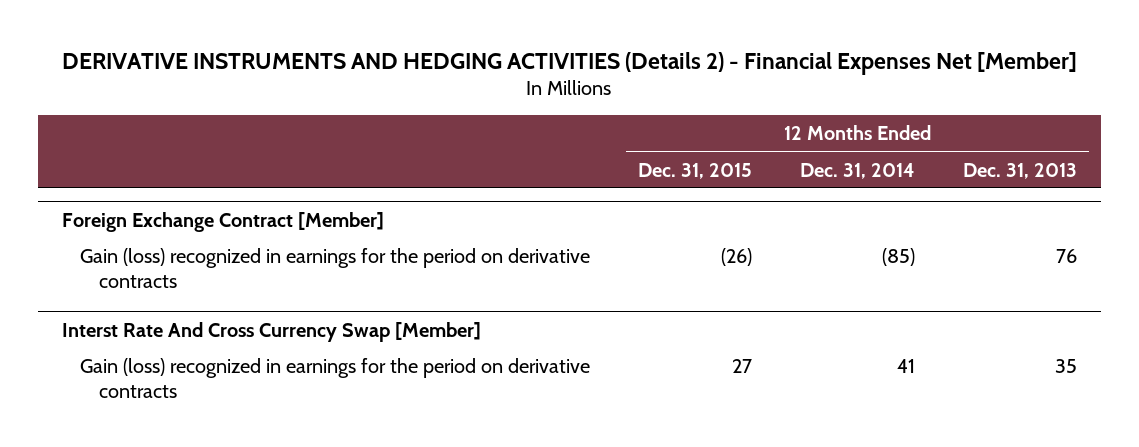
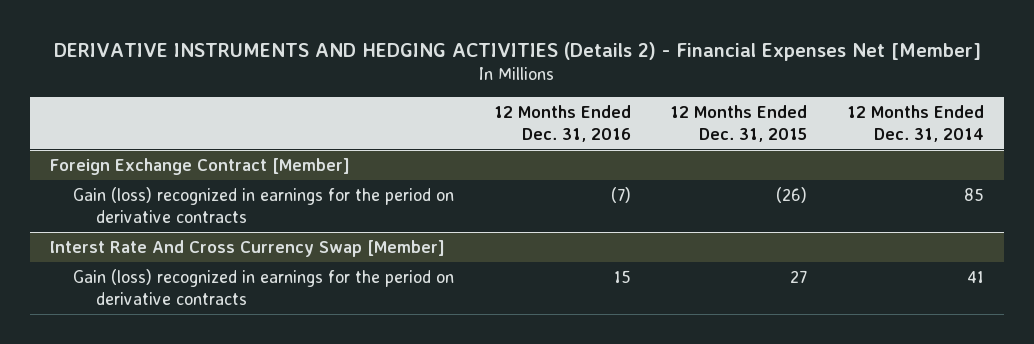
- | 12 Months Ended Dec. 31, 2015 | 12 Months Ended Dec. 31, 2014 | 12 Months Ended Dec. 31, 2013
+ | 12 Months Ended Dec. 31, 2016 | 12 Months Ended Dec. 31, 2015 | 12 Months Ended Dec. 31, 2014
@ Foreign Exchange Contract [Member]
- Gain (loss) recognized in earnings for the period on derivative contracts | (26) | (85) | 76
+ Gain (loss) recognized in earnings for the period on derivative contracts | (7) | (26) | 85

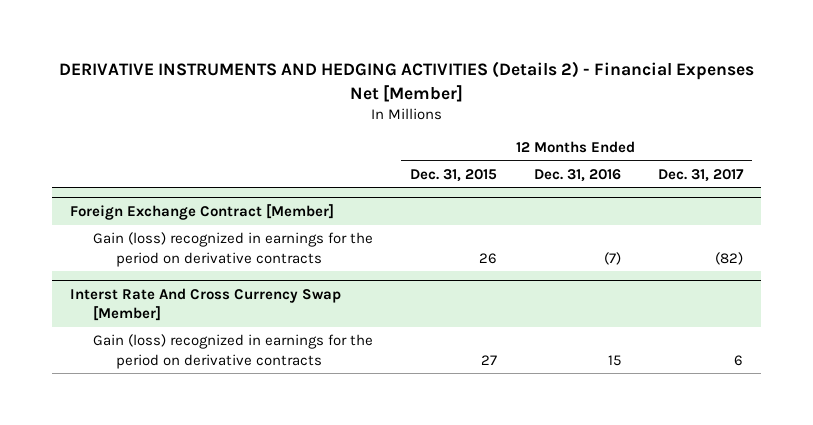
- | 12 Months Ended Dec. 31, 2016 | 12 Months Ended Dec. 31, 2015 | 12 Months Ended Dec. 31, 2014
+ | 12 Months Ended Dec. 31, 2015 | 12 Months Ended Dec. 31, 2016 | 12 Months Ended Dec. 31, 2017
@ Foreign Exchange Contract [Member]
- Gain (loss) recognized in earnings for the period on derivative contracts | (7) | (26) | 85
+ Gain (loss) recognized in earnings for the period on derivative contracts | 26 | (7) | (82)

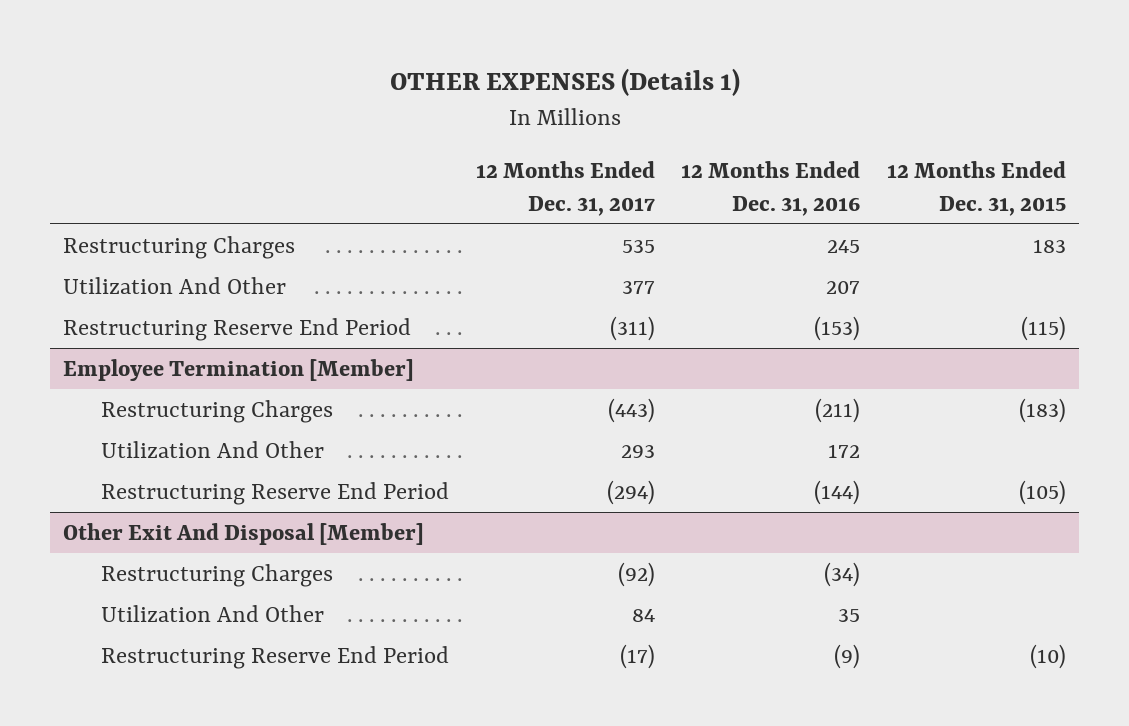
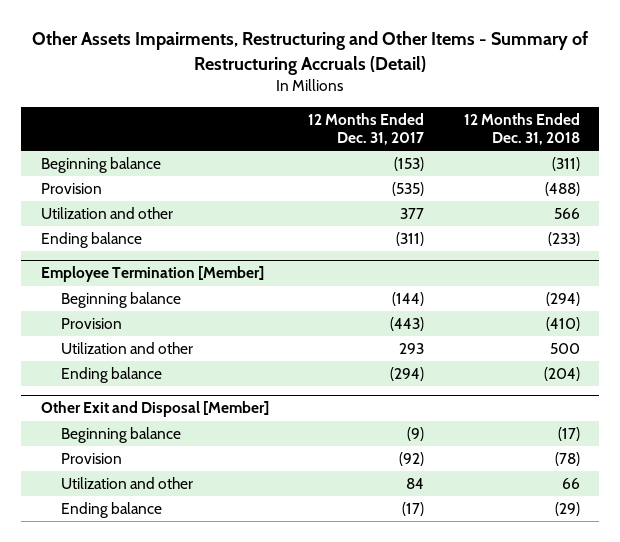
- OTHER EXPENSES (Details 1)
+ Other Assets Impairments, Restructuring and Other Items - Summary of Restructuring Accruals (Detail)
- | 12 Months Ended Dec. 31, 2017 | 12 Months Ended Dec. 31, 2016 | 12 Months Ended Dec. 31, 2015
+ | 12 Months Ended Dec. 31, 2017 | 12 Months Ended Dec. 31, 2018
- Restructuring Charges | 535 | 245 | 183
- Utilization And Other | 377 | 207 |
- Restructuring Reserve End Period | (311) | (153) | (115)
+ Beginning balance | (153) | (311)
+ Provision | (535) | (488)
+ Utilization and other | 377 | 566
+ Ending balance | (311) | (233)
@ Employee Termination [Member]
- Restructuring Charges | (443) | (211) | (183)
- Utilization And Other | 293 | 172 |
- Restructuring Reserve End Period | (294) | (144) | (105)
- Other Exit And Disposal [Member]
- Restructuring Charges | (92) | (34) |
- Utilization And Other | 84 | 35 |
- Restructuring Reserve End Period | (17) | (9) | (10)
@ Employee Termination [Member]
+ Beginning balance | (144) | (294)
+ Provision | (443) | (410)
+ Utilization and other | 293 | 500
+ Ending balance | (294) | (204)
+ Other Exit and Disposal [Member]
+ Beginning balance | (9) | (17)
+ Provision | (92) | (78)
+ Utilization and other | 84 | 66
+ Ending balance | (17) | (29)

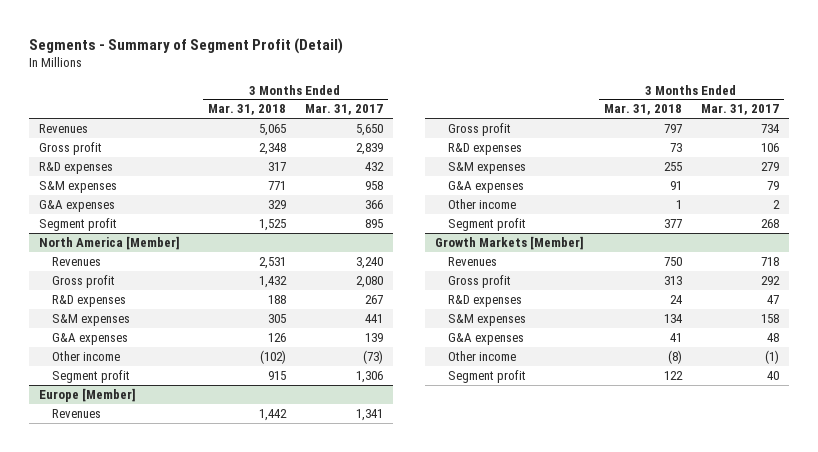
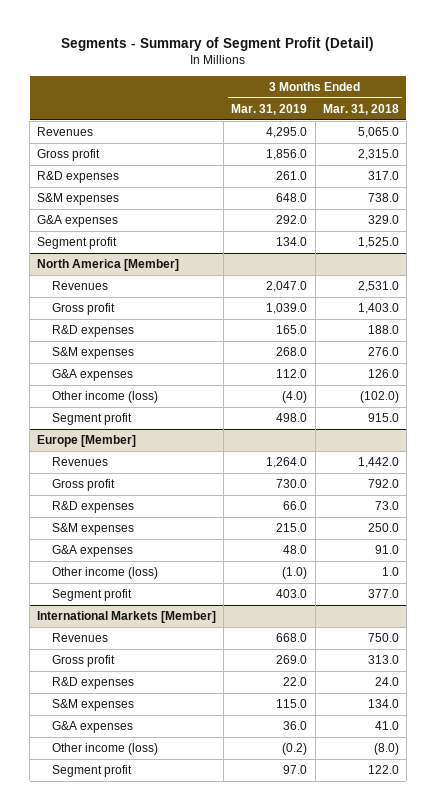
- | 3 Months Ended Mar. 31, 2018 | 3 Months Ended Mar. 31, 2017
+ | 3 Months Ended Mar. 31, 2019 | 3 Months Ended Mar. 31, 2018
- Revenues | 5,065 | 5,650
- Gross profit | 2,348 | 2,839
- R&D expenses | 317 | 432
- S&M expenses | 771 | 958
- G&A expenses | 329 | 366
- Segment profit | 1,525 | 895
+ Revenues | 4,295.0 | 5,065.0
+ Gross profit | 1,856.0 | 2,315.0
+ R&D expenses | 261.0 | 317.0
+ S&M expenses | 648.0 | 738.0
+ G&A expenses | 292.0 | 329.0
+ Segment profit | 134.0 | 1,525.0
@ North America [Member]
- Revenues | 2,531 | 3,240
- Gross profit | 1,432 | 2,080
- R&D expenses | 188 | 267
- S&M expenses | 305 | 441
- G&A expenses | 126 | 139
- Other income | (102) | (73)
- Segment profit | 915 | 1,306
+ Revenues | 2,047.0 | 2,531.0
+ Gross profit | 1,039.0 | 1,403.0
+ R&D expenses | 165.0 | 188.0
+ S&M expenses | 268.0 | 276.0
+ G&A expenses | 112.0 | 126.0
+ Other income (loss) | (4.0) | (102.0)
+ Segment profit | 498.0 | 915.0
@ Europe [Member]
- Revenues | 1,442 | 1,341
- Gross profit | 797 | 734
- R&D expenses | 73 | 106
- S&M expenses | 255 | 279
- G&A expenses | 91 | 79
- Other income | 1 | 2
- Segment profit | 377 | 268
- Growth Markets [Member]
- Revenues | 750 | 718
- Gross profit | 313 | 292
- R&D expenses | 24 | 47
- S&M expenses | 134 | 158
- G&A expenses | 41 | 48
- Other income | (8) | (1)
- Segment profit | 122 | 40
@ Europe [Member]
+ Revenues | 1,264.0 | 1,442.0
+ Gross profit | 730.0 | 792.0
+ R&D expenses | 66.0 | 73.0
+ S&M expenses | 215.0 | 250.0
+ G&A expenses | 48.0 | 91.0
+ Other income (loss) | (1.0) | 1.0
+ Segment profit | 403.0 | 377.0
+ International Markets [Member]
+ Revenues | 668.0 | 750.0
+ Gross profit | 269.0 | 313.0
+ R&D expenses | 22.0 | 24.0
+ S&M expenses | 115.0 | 134.0
+ G&A expenses | 36.0 | 41.0
+ Other income (loss) | (0.2) | (8.0)
+ Segment profit | 97.0 | 122.0

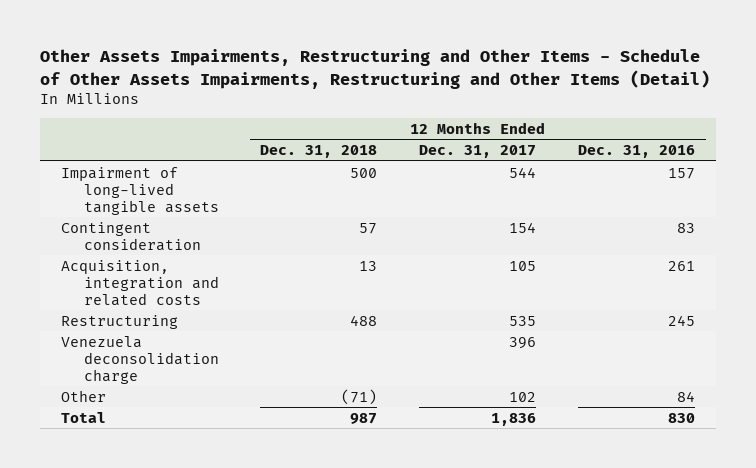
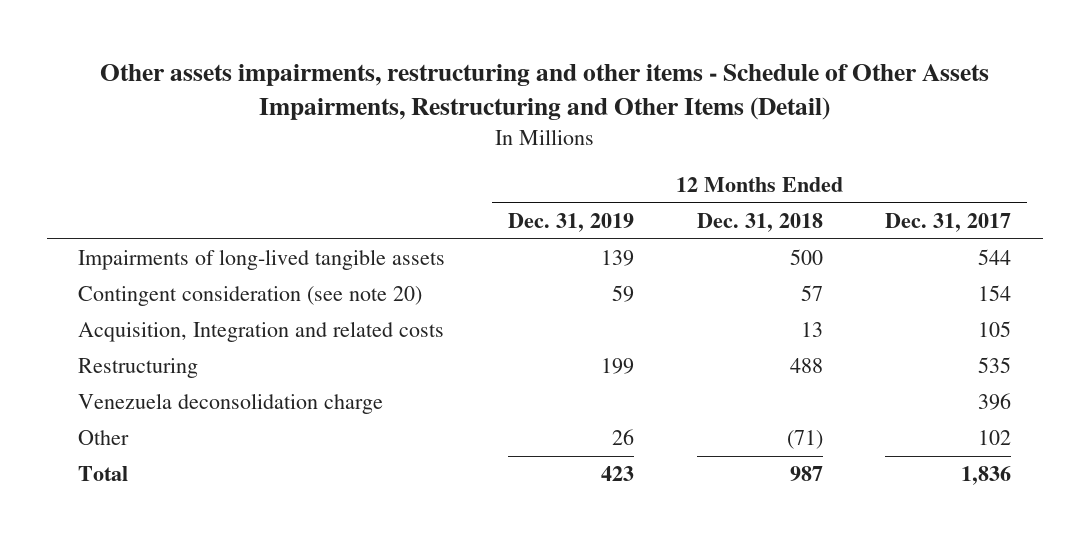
- Other Assets Impairments, Restructuring and Other Items - Schedule of Other Assets Impairments, Restructuring and Other Items (Detail)
+ Other assets impairments, restructuring and other items - Schedule of Other Assets Impairments, Restructuring and Other Items (Detail)
- | 12 Months Ended Dec. 31, 2018 | 12 Months Ended Dec. 31, 2017 | 12 Months Ended Dec. 31, 2016
+ | 12 Months Ended Dec. 31, 2019 | 12 Months Ended Dec. 31, 2018 | 12 Months Ended Dec. 31, 2017
- Impairment of long-lived tangible assets | 500 | 544 | 157
- Contingent consideration | 57 | 154 | 83
- Acquisition, integration and related costs | 13 | 105 | 261
+ Impairments of long-lived tangible assets | 139 | 500 | 544
+ Contingent consideration (see note 20) | 59 | 57 | 154
+ Acquisition, Integration and related costs | | 13 | 105

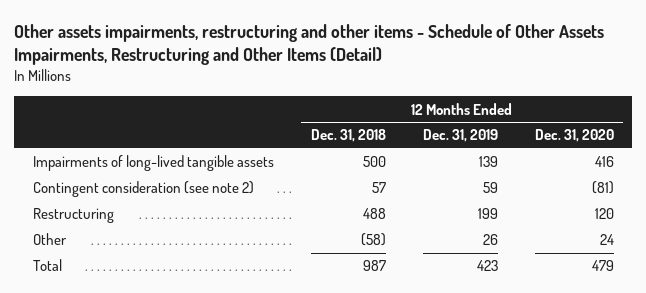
- | 12 Months Ended Dec. 31, 2019 | 12 Months Ended Dec. 31, 2018 | 12 Months Ended Dec. 31, 2017
+ | 12 Months Ended Dec. 31, 2018 | 12 Months Ended Dec. 31, 2019 | 12 Months Ended Dec. 31, 2020
- Contingent consideration (see note 20) | 59 | 57 | 154
- Acquisition, Integration and related costs | | 13 | 105
+ Contingent consideration (see note 2) | 57 | 59 | (81)
- Venezuela deconsolidation charge | | | 396
- Other | 26 | (71) | 102
+ Other | (58) | 26 | 24

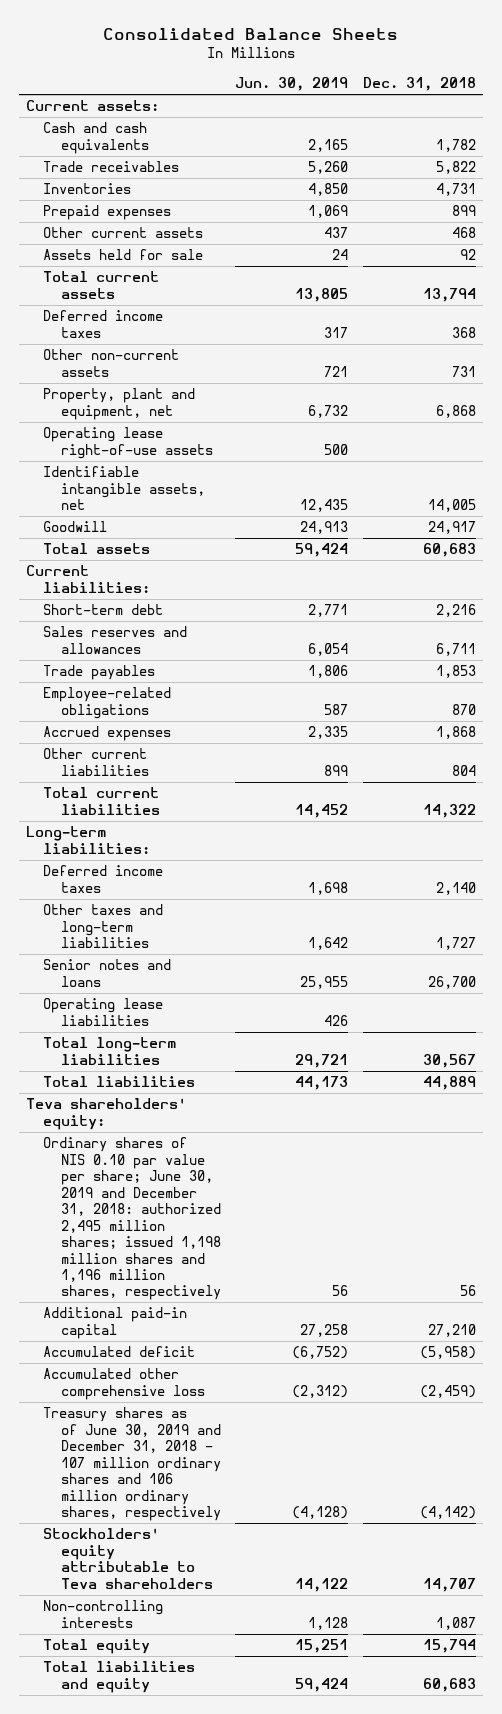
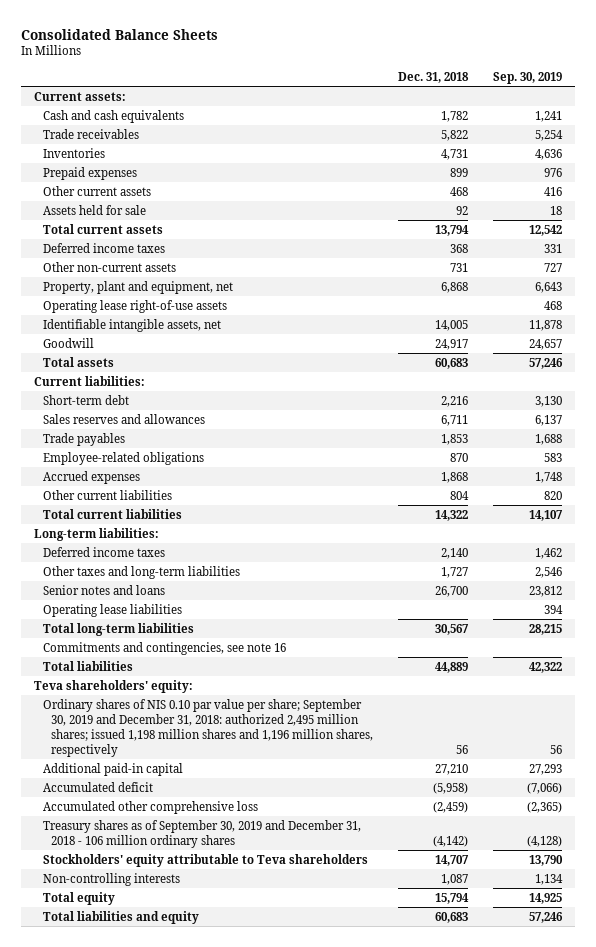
- | Jun. 30, 2019 | Dec. 31, 2018
+ | Dec. 31, 2018 | Sep. 30, 2019
+ Commitments and contingencies, see note 16
- Ordinary shares of NIS 0.10 par value per share; June 30, 2019 and December 31, 2018: authorized 2,495 million shares; issued 1,198 million shares and 1,196 million shares, respectively | 56 | 56
+ Ordinary shares of NIS 0.10 par value per share; September 30, 2019 and December 31, 2018: authorized 2,495 million shares; issued 1,198 million shares and 1,196 million shares, respectively | 56 | 56
- Treasury shares as of June 30, 2019 and December 31, 2018 - 107 million ordinary shares and 106 million ordinary shares, respectively | (4,128) | (4,142)
+ Treasury shares as of September 30, 2019 and December 31, 2018 - 106 million ordinary shares | (4,142) | (4,128)

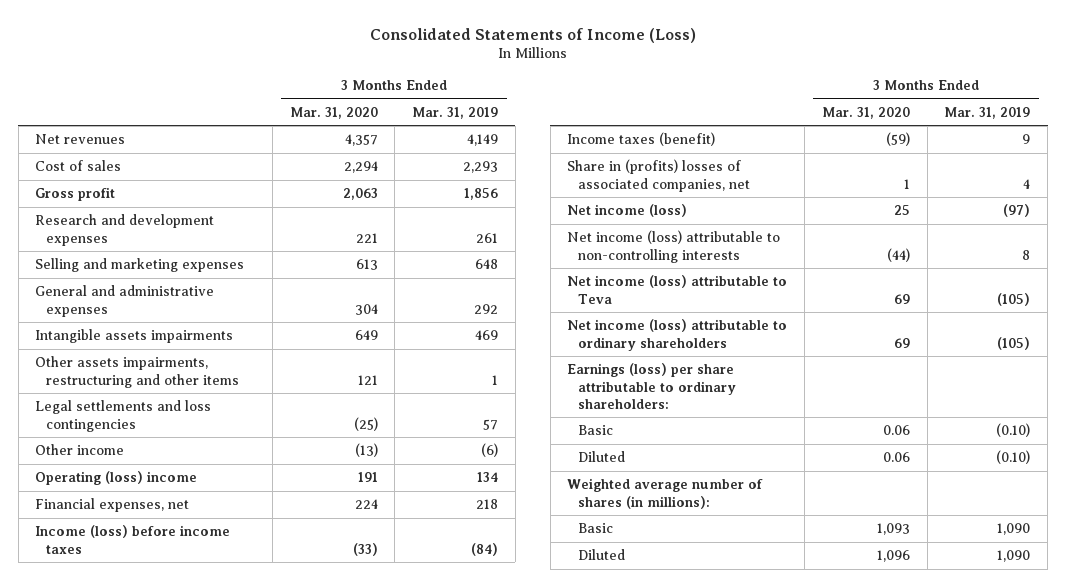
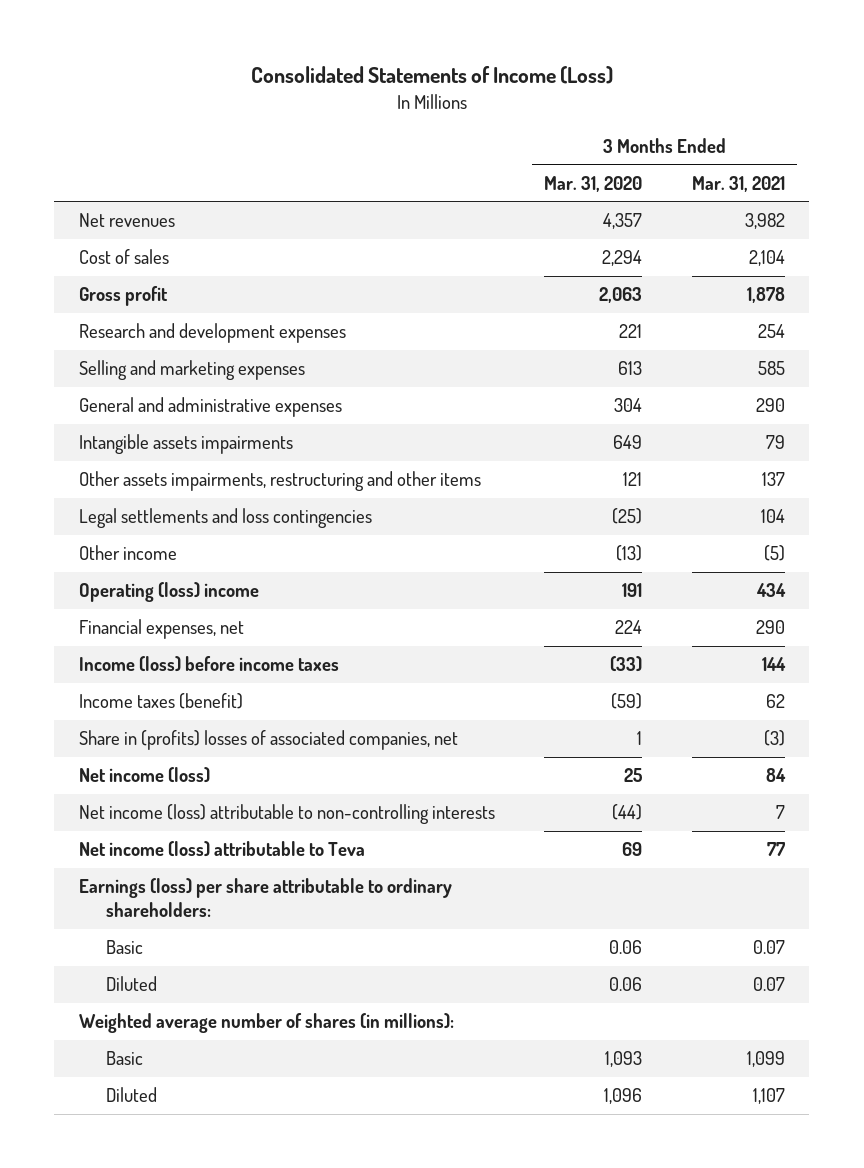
- | 3 Months Ended Mar. 31, 2020 | 3 Months Ended Mar. 31, 2019
+ | 3 Months Ended Mar. 31, 2020 | 3 Months Ended Mar. 31, 2021
- Net income (loss) attributable to ordinary shareholders | 69 | (105)

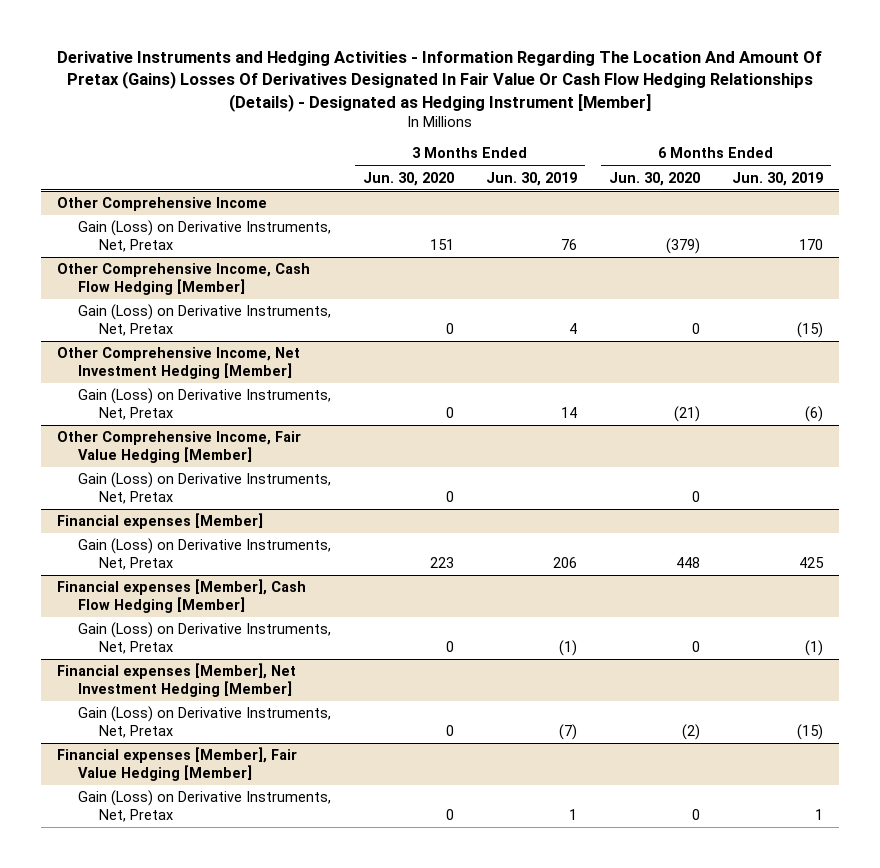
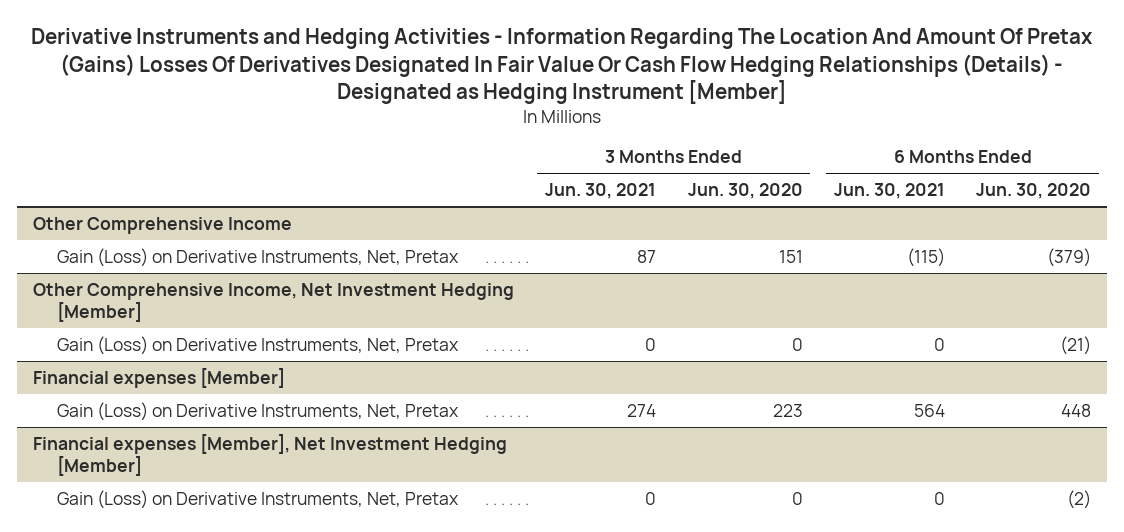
- | 3 Months Ended Jun. 30, 2020 | 3 Months Ended Jun. 30, 2019 | 6 Months Ended Jun. 30, 2020 | 6 Months Ended Jun. 30, 2019
+ | 3 Months Ended Jun. 30, 2021 | 3 Months Ended Jun. 30, 2020 | 6 Months Ended Jun. 30, 2021 | 6 Months Ended Jun. 30, 2020
- Other Comprehensive Income, Cash Flow Hedging [Member]
- Gain (Loss) on Derivative Instruments, Net, Pretax | 0 | 4 | 0 | (15)
- Other Comprehensive Income, Fair Value Hedging [Member]
- Gain (Loss) on Derivative Instruments, Net, Pretax | 0 | | 0 |
- Financial expenses [Member], Cash Flow Hedging [Member]
- Gain (Loss) on Derivative Instruments, Net, Pretax | 0 | (1) | 0 | (1)
- Financial expenses [Member], Fair Value Hedging [Member]
- Gain (Loss) on Derivative Instruments, Net, Pretax | 0 | 1 | 0 | 1

